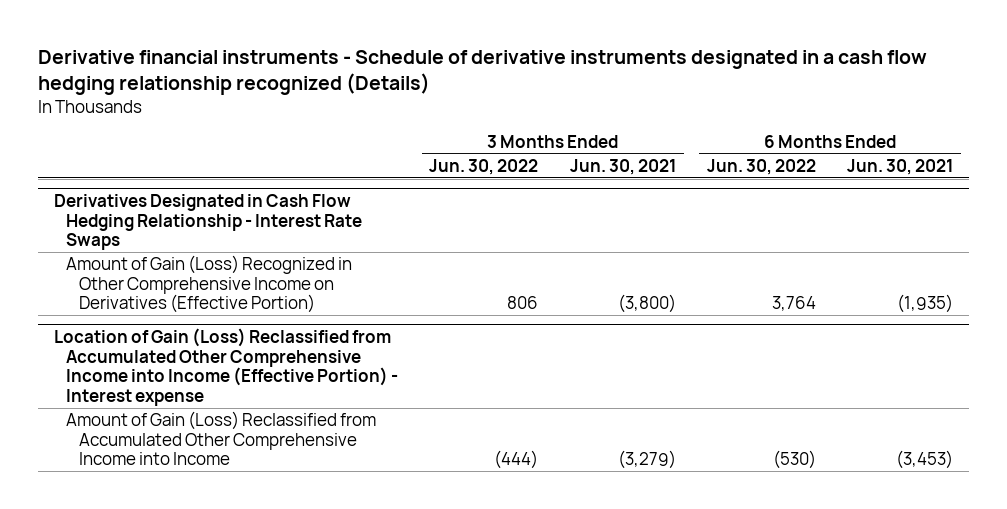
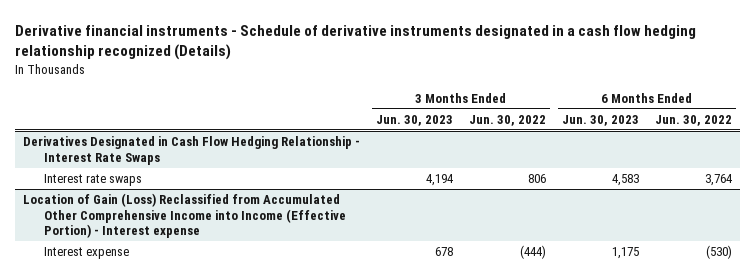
- | 3 Months Ended Jun. 30, 2022 | 3 Months Ended Jun. 30, 2021 | 6 Months Ended Jun. 30, 2022 | 6 Months Ended Jun. 30, 2021
+ | 3 Months Ended Jun. 30, 2023 | 3 Months Ended Jun. 30, 2022 | 6 Months Ended Jun. 30, 2023 | 6 Months Ended Jun. 30, 2022
@ Derivatives Designated in Cash Flow Hedging Relationship - Interest Rate Swaps
- Amount of Gain (Loss) Recognized in Other Comprehensive Income on Derivatives (Effective Portion) | 806 | (3,800) | 3,764 | (1,935)
+ Interest rate swaps | 4,194 | 806 | 4,583 | 3,764
@ Location of Gain (Loss) Reclassified from Accumulated Other Comprehensive Income into Income (Effective Portion) - Interest expense
- Amount of Gain (Loss) Reclassified from Accumulated Other Comprehensive Income into Income | (444) | (3,279) | (530) | (3,453)
+ Interest expense | 678 | (444) | 1,175 | (530)

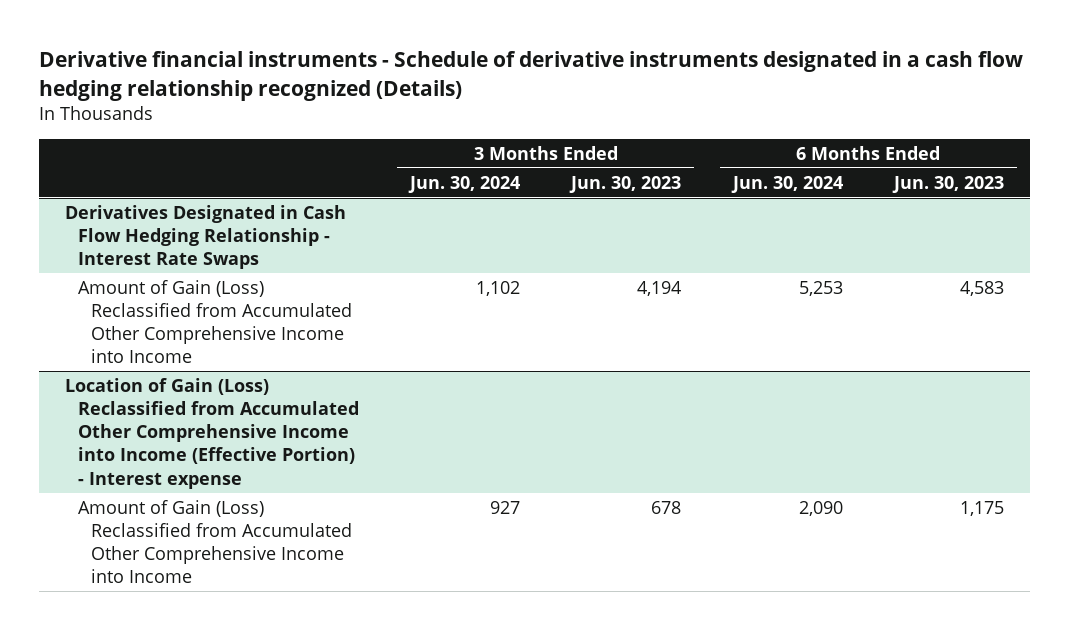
- | 3 Months Ended Jun. 30, 2023 | 3 Months Ended Jun. 30, 2022 | 6 Months Ended Jun. 30, 2023 | 6 Months Ended Jun. 30, 2022
+ | 3 Months Ended Jun. 30, 2024 | 3 Months Ended Jun. 30, 2023 | 6 Months Ended Jun. 30, 2024 | 6 Months Ended Jun. 30, 2023
@ Derivatives Designated in Cash Flow Hedging Relationship - Interest Rate Swaps
- Interest rate swaps | 4,194 | 806 | 4,583 | 3,764
+ Amount of Gain (Loss) Reclassified from Accumulated Other Comprehensive Income into Income | 1,102 | 4,194 | 5,253 | 4,583
@ Location of Gain (Loss) Reclassified from Accumulated Other Comprehensive Income into Income (Effective Portion) - Interest expense
- Interest expense | 678 | (444) | 1,175 | (530)
+ Amount of Gain (Loss) Reclassified from Accumulated Other Comprehensive Income into Income | 927 | 678 | 2,090 | 1,175

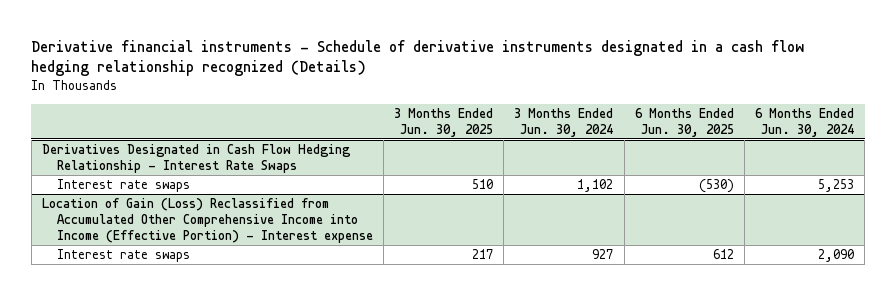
- | 3 Months Ended Jun. 30, 2024 | 3 Months Ended Jun. 30, 2023 | 6 Months Ended Jun. 30, 2024 | 6 Months Ended Jun. 30, 2023
+ | 3 Months Ended Jun. 30, 2025 | 3 Months Ended Jun. 30, 2024 | 6 Months Ended Jun. 30, 2025 | 6 Months Ended Jun. 30, 2024
@ Derivatives Designated in Cash Flow Hedging Relationship - Interest Rate Swaps
- Amount of Gain (Loss) Reclassified from Accumulated Other Comprehensive Income into Income | 1,102 | 4,194 | 5,253 | 4,583
+ Interest rate swaps | 510 | 1,102 | (530) | 5,253
@ Location of Gain (Loss) Reclassified from Accumulated Other Comprehensive Income into Income (Effective Portion) - Interest expense
- Amount of Gain (Loss) Reclassified from Accumulated Other Comprehensive Income into Income | 927 | 678 | 2,090 | 1,175
+ Interest rate swaps | 217 | 927 | 612 | 2,090

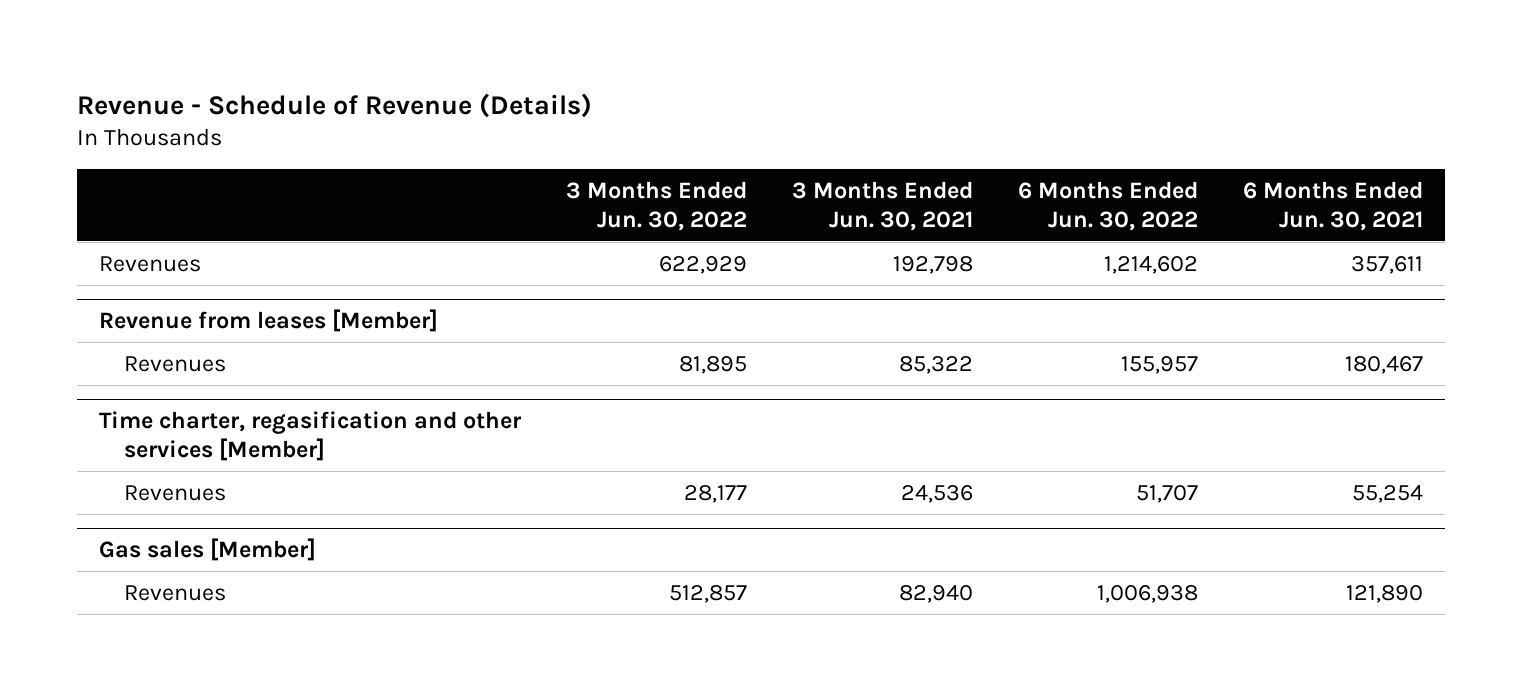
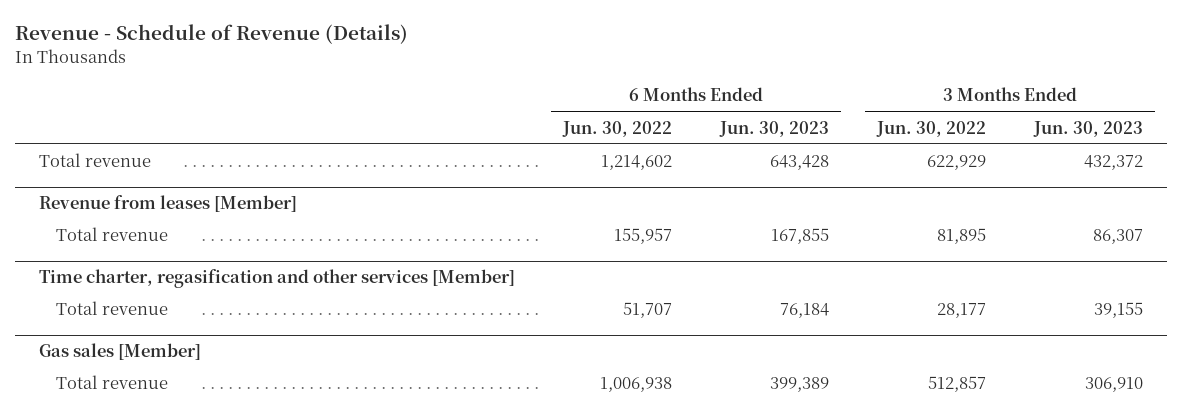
- | 3 Months Ended Jun. 30, 2022 | 3 Months Ended Jun. 30, 2021 | 6 Months Ended Jun. 30, 2022 | 6 Months Ended Jun. 30, 2021
+ | 6 Months Ended Jun. 30, 2022 | 6 Months Ended Jun. 30, 2023 | 3 Months Ended Jun. 30, 2022 | 3 Months Ended Jun. 30, 2023
- Revenues | 622,929 | 192,798 | 1,214,602 | 357,611
+ Total revenue | 1,214,602 | 643,428 | 622,929 | 432,372
@ Revenue from leases [Member]
- Revenues | 81,895 | 85,322 | 155,957 | 180,467
+ Total revenue | 155,957 | 167,855 | 81,895 | 86,307
@ Time charter, regasification and other services [Member]
- Revenues | 28,177 | 24,536 | 51,707 | 55,254
+ Total revenue | 51,707 | 76,184 | 28,177 | 39,155
@ Gas sales [Member]
- Revenues | 512,857 | 82,940 | 1,006,938 | 121,890
+ Total revenue | 1,006,938 | 399,389 | 512,857 | 306,910

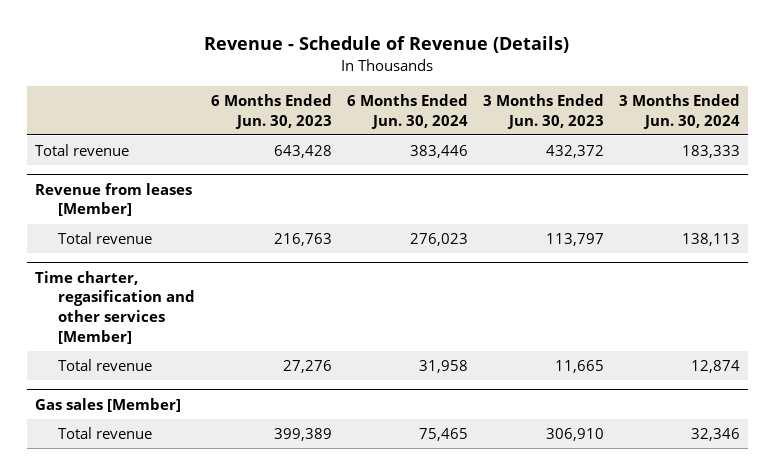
- | 6 Months Ended Jun. 30, 2022 | 6 Months Ended Jun. 30, 2023 | 3 Months Ended Jun. 30, 2022 | 3 Months Ended Jun. 30, 2023
+ | 6 Months Ended Jun. 30, 2023 | 6 Months Ended Jun. 30, 2024 | 3 Months Ended Jun. 30, 2023 | 3 Months Ended Jun. 30, 2024
@ Revenue from leases [Member]
- Total revenue | 155,957 | 167,855 | 81,895 | 86,307
+ Total revenue | 216,763 | 276,023 | 113,797 | 138,113
@ Time charter, regasification and other services [Member]
- Total revenue | 51,707 | 76,184 | 28,177 | 39,155
+ Total revenue | 27,276 | 31,958 | 11,665 | 12,874

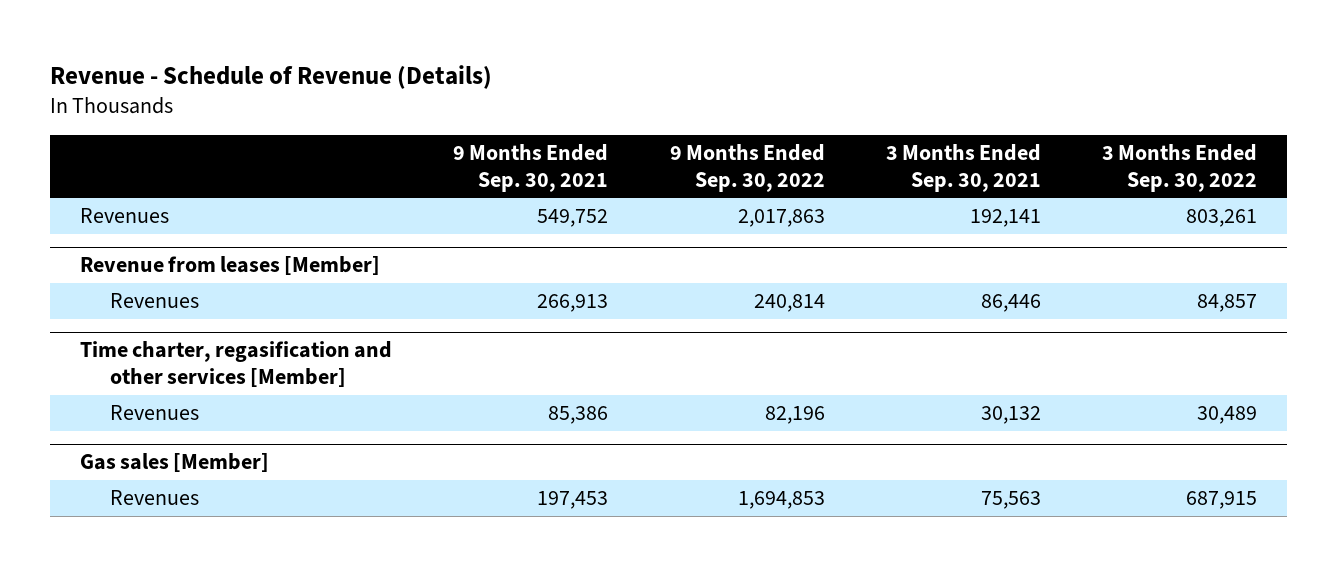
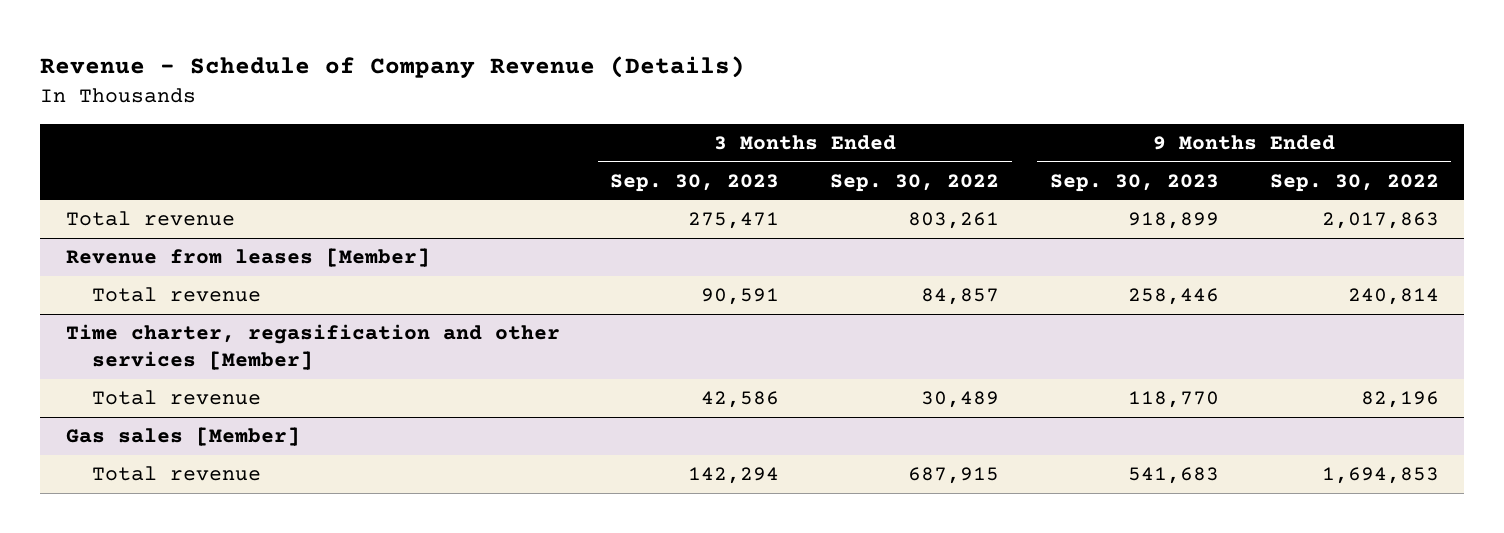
- Revenue - Schedule of Revenue (Details)
+ Revenue - Schedule of Company Revenue (Details)
- | 9 Months Ended Sep. 30, 2021 | 9 Months Ended Sep. 30, 2022 | 3 Months Ended Sep. 30, 2021 | 3 Months Ended Sep. 30, 2022
+ | 3 Months Ended Sep. 30, 2023 | 3 Months Ended Sep. 30, 2022 | 9 Months Ended Sep. 30, 2023 | 9 Months Ended Sep. 30, 2022
- Revenues | 549,752 | 2,017,863 | 192,141 | 803,261
+ Total revenue | 275,471 | 803,261 | 918,899 | 2,017,863
@ Revenue from leases [Member]
- Revenues | 266,913 | 240,814 | 86,446 | 84,857
+ Total revenue | 90,591 | 84,857 | 258,446 | 240,814
@ Time charter, regasification and other services [Member]
- Revenues | 85,386 | 82,196 | 30,132 | 30,489
+ Total revenue | 42,586 | 30,489 | 118,770 | 82,196
@ Gas sales [Member]
- Revenues | 197,453 | 1,694,853 | 75,563 | 687,915
+ Total revenue | 142,294 | 687,915 | 541,683 | 1,694,853

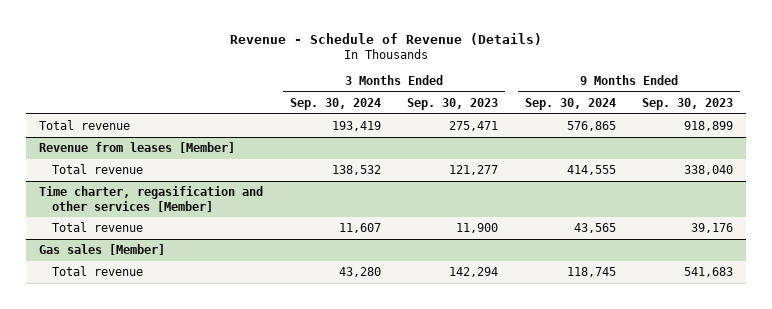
- Revenue - Schedule of Company Revenue (Details)
+ Revenue - Schedule of Revenue (Details)
- | 3 Months Ended Sep. 30, 2023 | 3 Months Ended Sep. 30, 2022 | 9 Months Ended Sep. 30, 2023 | 9 Months Ended Sep. 30, 2022
+ | 3 Months Ended Sep. 30, 2024 | 3 Months Ended Sep. 30, 2023 | 9 Months Ended Sep. 30, 2024 | 9 Months Ended Sep. 30, 2023
@ Revenue from leases [Member]
- Total revenue | 90,591 | 84,857 | 258,446 | 240,814
+ Total revenue | 138,532 | 121,277 | 414,555 | 338,040
@ Time charter, regasification and other services [Member]
- Total revenue | 42,586 | 30,489 | 118,770 | 82,196
+ Total revenue | 11,607 | 11,900 | 43,565 | 39,176

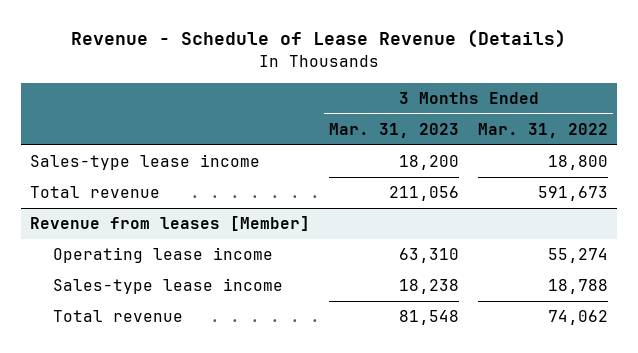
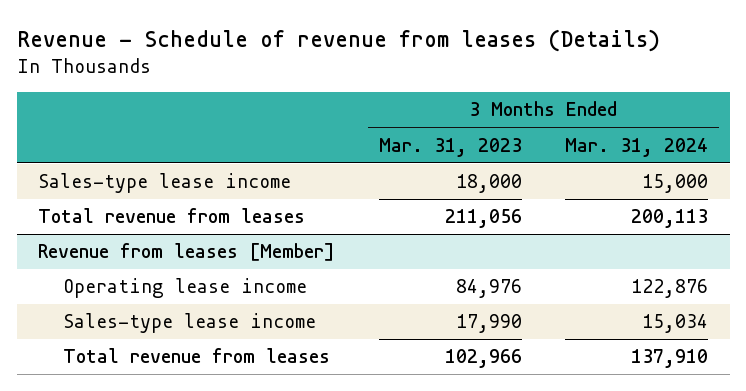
- Revenue - Schedule of Lease Revenue (Details)
+ Revenue - Schedule of revenue from leases (Details)
- | 3 Months Ended Mar. 31, 2023 | 3 Months Ended Mar. 31, 2022
+ | 3 Months Ended Mar. 31, 2023 | 3 Months Ended Mar. 31, 2024
- Sales-type lease income | 18,200 | 18,800
- Total revenue | 211,056 | 591,673
+ Sales-type lease income | 18,000 | 15,000
+ Total revenue from leases | 211,056 | 200,113
@ Revenue from leases [Member]
- Operating lease income | 63,310 | 55,274
- Sales-type lease income | 18,238 | 18,788
- Total revenue | 81,548 | 74,062
+ Operating lease income | 84,976 | 122,876
+ Sales-type lease income | 17,990 | 15,034
+ Total revenue from leases | 102,966 | 137,910

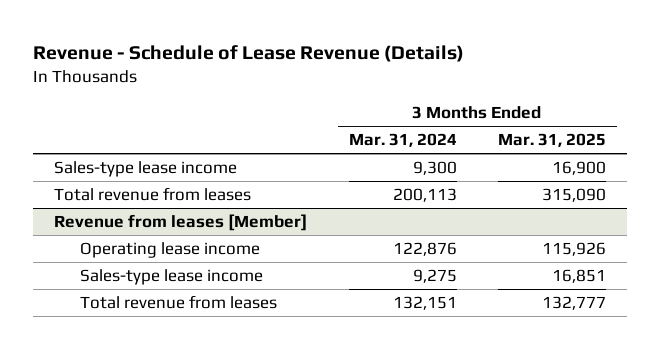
- Revenue - Schedule of revenue from leases (Details)
+ Revenue - Schedule of Lease Revenue (Details)
- | 3 Months Ended Mar. 31, 2023 | 3 Months Ended Mar. 31, 2024
+ | 3 Months Ended Mar. 31, 2024 | 3 Months Ended Mar. 31, 2025
- Sales-type lease income | 18,000 | 15,000
+ Sales-type lease income | 9,300 | 16,900
@ Revenue from leases [Member]
- Sales-type lease income | 17,990 | 15,034
- Total revenue from leases | 102,966 | 137,910
+ Sales-type lease income | 9,275 | 16,851
+ Total revenue from leases | 132,151 | 132,777

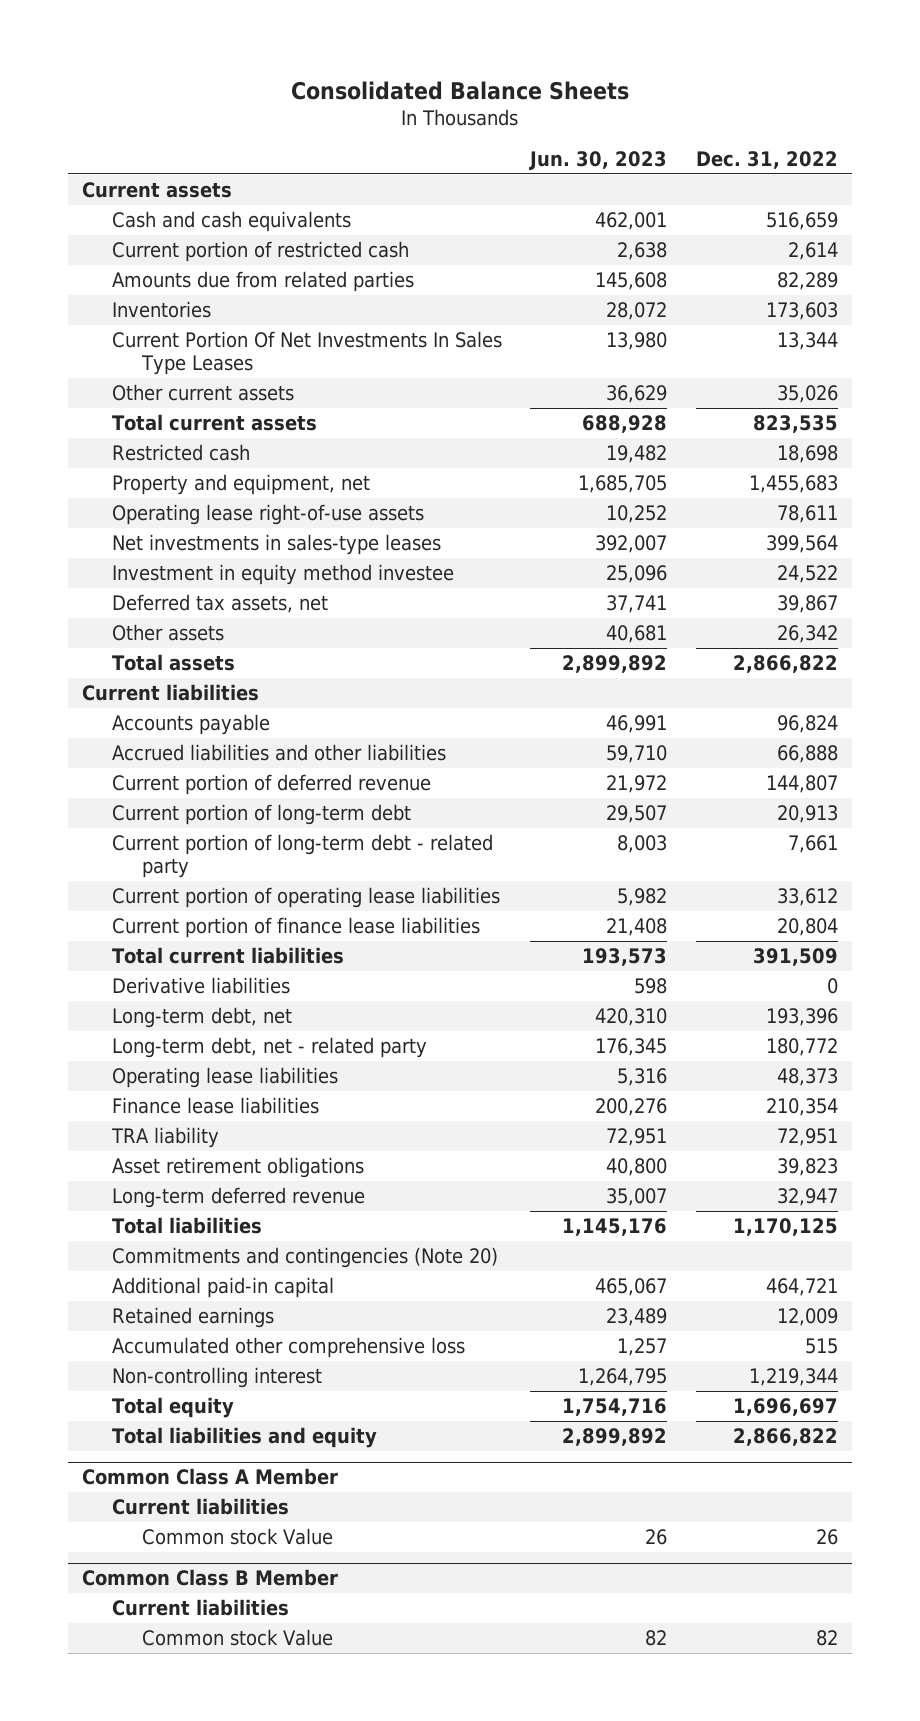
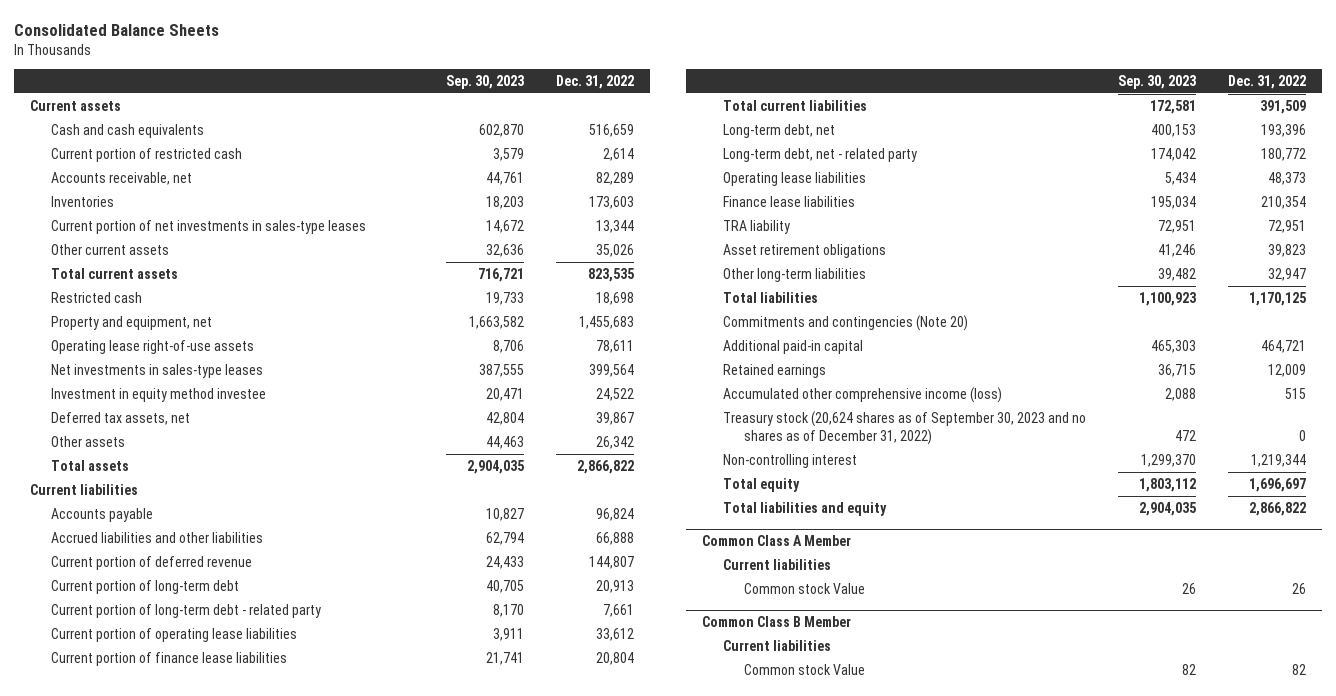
- | Jun. 30, 2023 | Dec. 31, 2022
+ | Sep. 30, 2023 | Dec. 31, 2022
- Amounts due from related parties | 145,608 | 82,289
+ Accounts receivable, net | 44,761 | 82,289
- Current Portion Of Net Investments In Sales Type Leases | 13,980 | 13,344
+ Current portion of net investments in sales-type leases | 14,672 | 13,344
- Derivative liabilities | 598 | 0
- Long-term deferred revenue | 35,007 | 32,947
+ Other long-term liabilities | 39,482 | 32,947
- Accumulated other comprehensive loss | 1,257 | 515
+ Accumulated other comprehensive income (loss) | 2,088 | 515
+ Treasury stock (20,624 shares as of September 30, 2023 and no shares as of December 31, 2022) | 472 | 0

